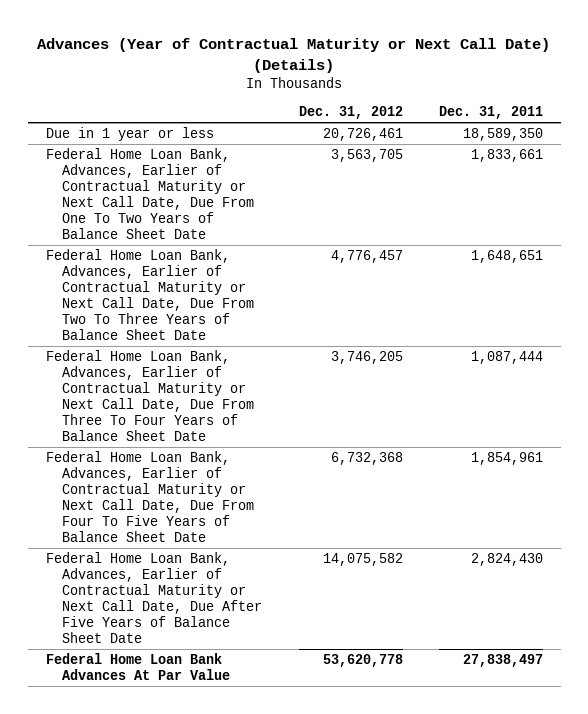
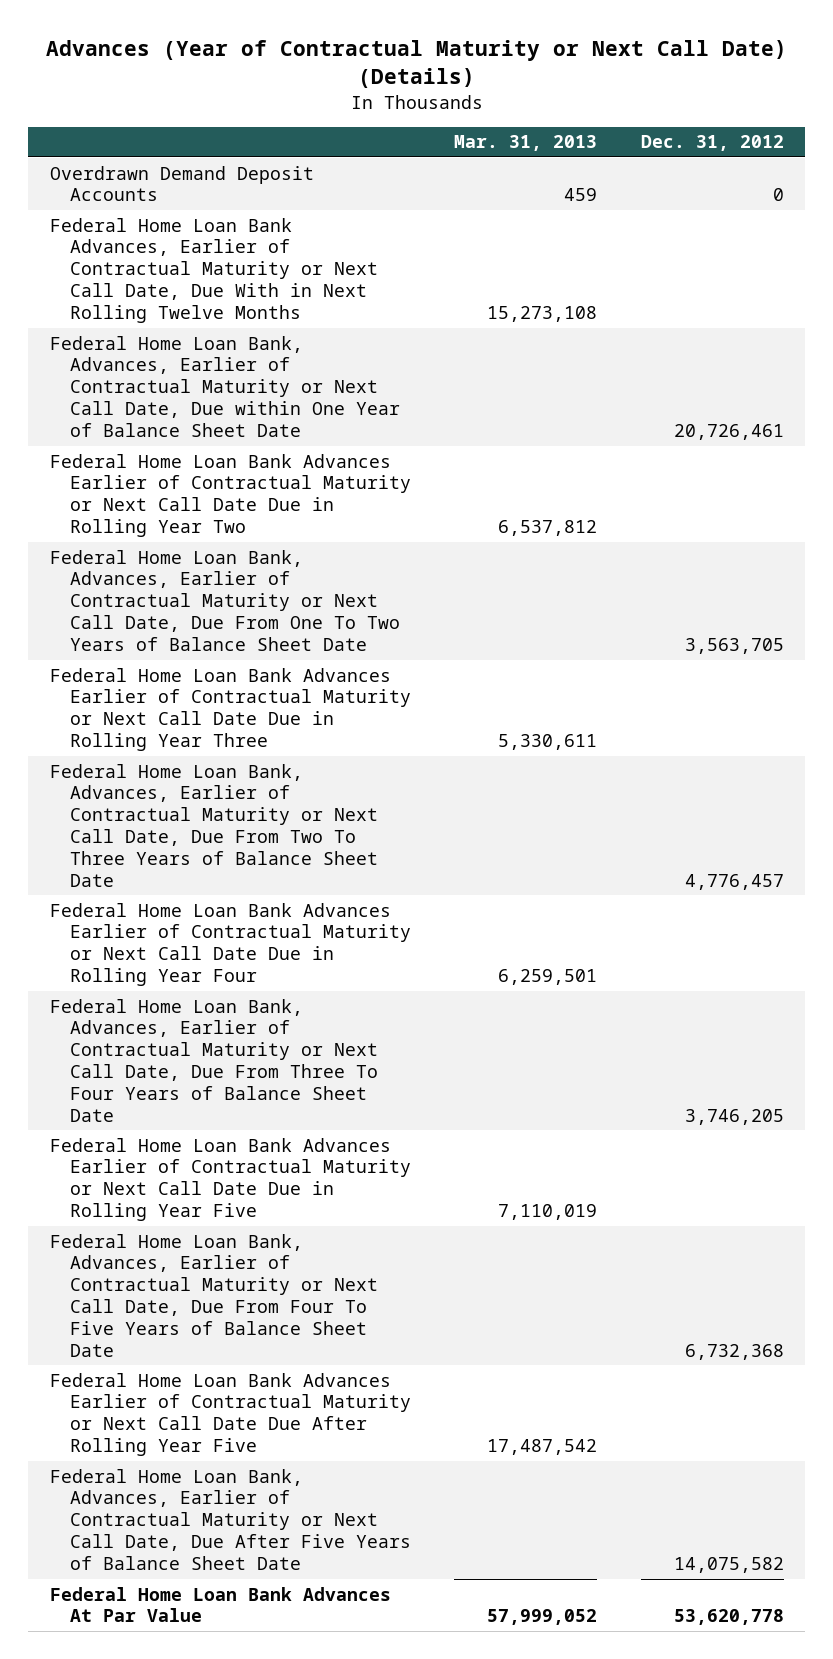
- | Dec. 31, 2012 | Dec. 31, 2011
+ | Mar. 31, 2013 | Dec. 31, 2012
- Due in 1 year or less | 20,726,461 | 18,589,350
+ Overdrawn Demand Deposit Accounts | 459 | 0
+ Federal Home Loan Bank Advances, Earlier of Contractual Maturity or Next Call Date, Due With in Next Rolling Twelve Months | 15,273,108 |
+ Federal Home Loan Bank, Advances, Earlier of Contractual Maturity or Next Call Date, Due within One Year of Balance Sheet Date | | 20,726,461
+ Federal Home Loan Bank Advances Earlier of Contractual Maturity or Next Call Date Due in Rolling Year Two | 6,537,812 |
+ Federal Home Loan Bank Advances Earlier of Contractual Maturity or Next Call Date Due in Rolling Year Three | 5,330,611 |
+ Federal Home Loan Bank Advances Earlier of Contractual Maturity or Next Call Date Due in Rolling Year Four | 6,259,501 |
+ Federal Home Loan Bank Advances Earlier of Contractual Maturity or Next Call Date Due in Rolling Year Five | 7,110,019 |
+ Federal Home Loan Bank Advances Earlier of Contractual Maturity or Next Call Date Due After Rolling Year Five | 17,487,542 |

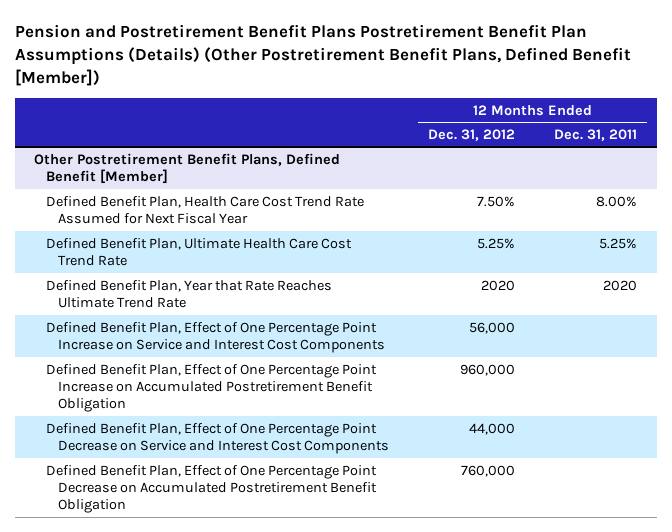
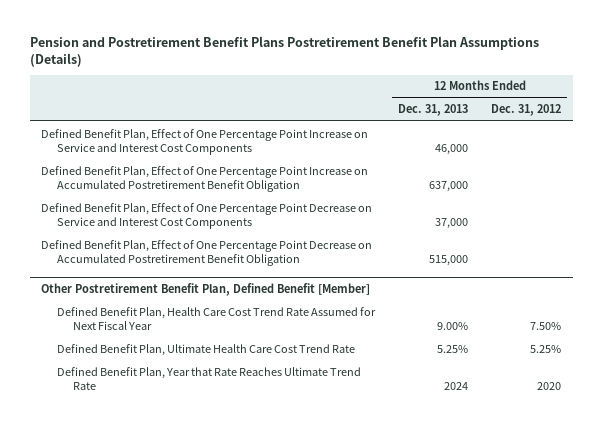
- Pension and Postretirement Benefit Plans Postretirement Benefit Plan Assumptions (Details) (Other Postretirement Benefit Plans, Defined Benefit [Member])
+ Pension and Postretirement Benefit Plans Postretirement Benefit Plan Assumptions (Details)
- | 12 Months Ended Dec. 31, 2012 | 12 Months Ended Dec. 31, 2011
+ | 12 Months Ended Dec. 31, 2013 | 12 Months Ended Dec. 31, 2012
- Other Postretirement Benefit Plans, Defined Benefit [Member]
+ Defined Benefit Plan, Effect of One Percentage Point Increase on Service and Interest Cost Components | 46,000 |
+ Defined Benefit Plan, Effect of One Percentage Point Increase on Accumulated Postretirement Benefit Obligation | 637,000 |
+ Defined Benefit Plan, Effect of One Percentage Point Decrease on Service and Interest Cost Components | 37,000 |
+ Defined Benefit Plan, Effect of One Percentage Point Decrease on Accumulated Postretirement Benefit Obligation | 515,000 |
+ Other Postretirement Benefit Plan, Defined Benefit [Member]
- Defined Benefit Plan, Effect of One Percentage Point Increase on Service and Interest Cost Components | 56,000 |
- Defined Benefit Plan, Effect of One Percentage Point Increase on Accumulated Postretirement Benefit Obligation | 960,000 |
- Defined Benefit Plan, Effect of One Percentage Point Decrease on Service and Interest Cost Components | 44,000 |
- Defined Benefit Plan, Effect of One Percentage Point Decrease on Accumulated Postretirement Benefit Obligation | 760,000 |

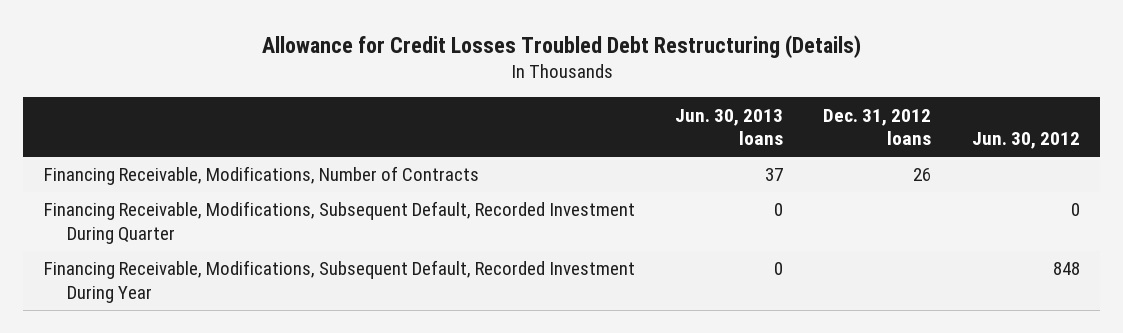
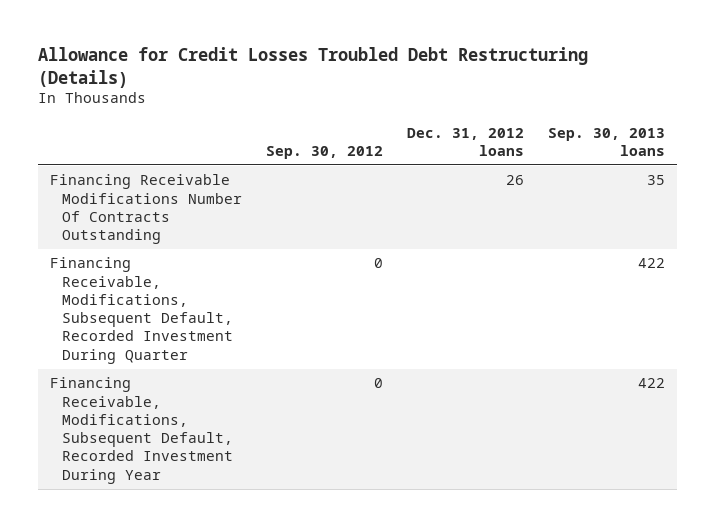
- | Jun. 30, 2013 loans | Dec. 31, 2012 loans | Jun. 30, 2012
+ | Sep. 30, 2012 | Dec. 31, 2012 loans | Sep. 30, 2013 loans
- Financing Receivable, Modifications, Number of Contracts | 37 | 26 |
+ Financing Receivable Modifications Number Of Contracts Outstanding | | 26 | 35

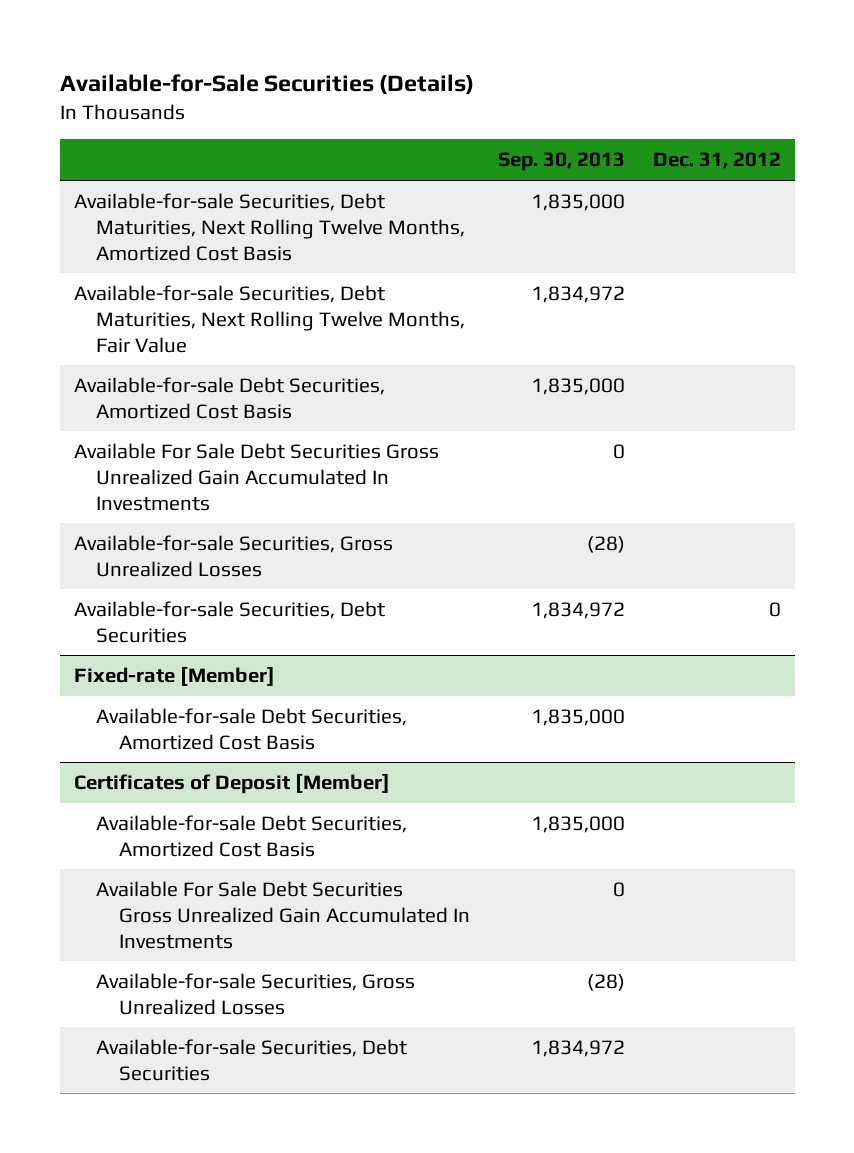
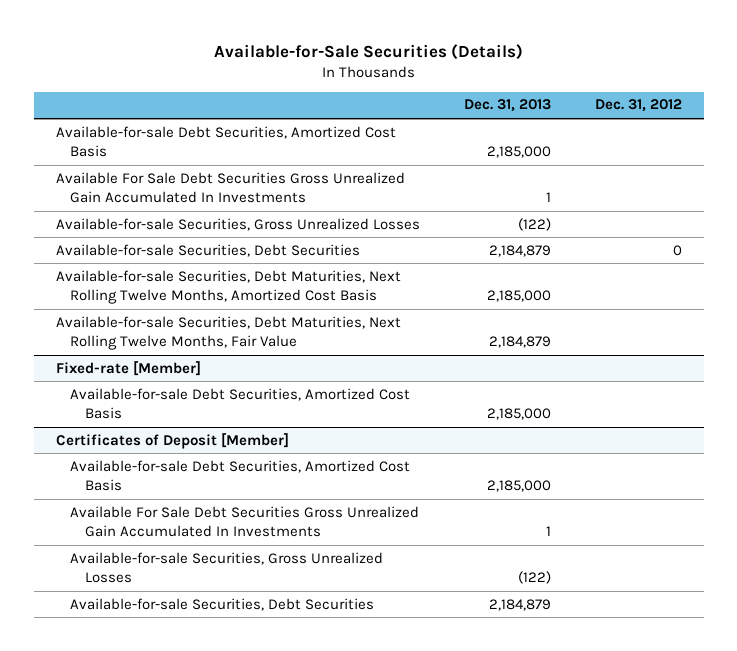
- | Sep. 30, 2013 | Dec. 31, 2012
+ | Dec. 31, 2013 | Dec. 31, 2012
moved down: Available-for-sale Securities, Debt Maturities, Next Rolling Twelve Months, Amortized Cost Basis | 2,185,000 |
moved down: Available-for-sale Securities, Debt Maturities, Next Rolling Twelve Months, Fair Value | 2,184,879 |

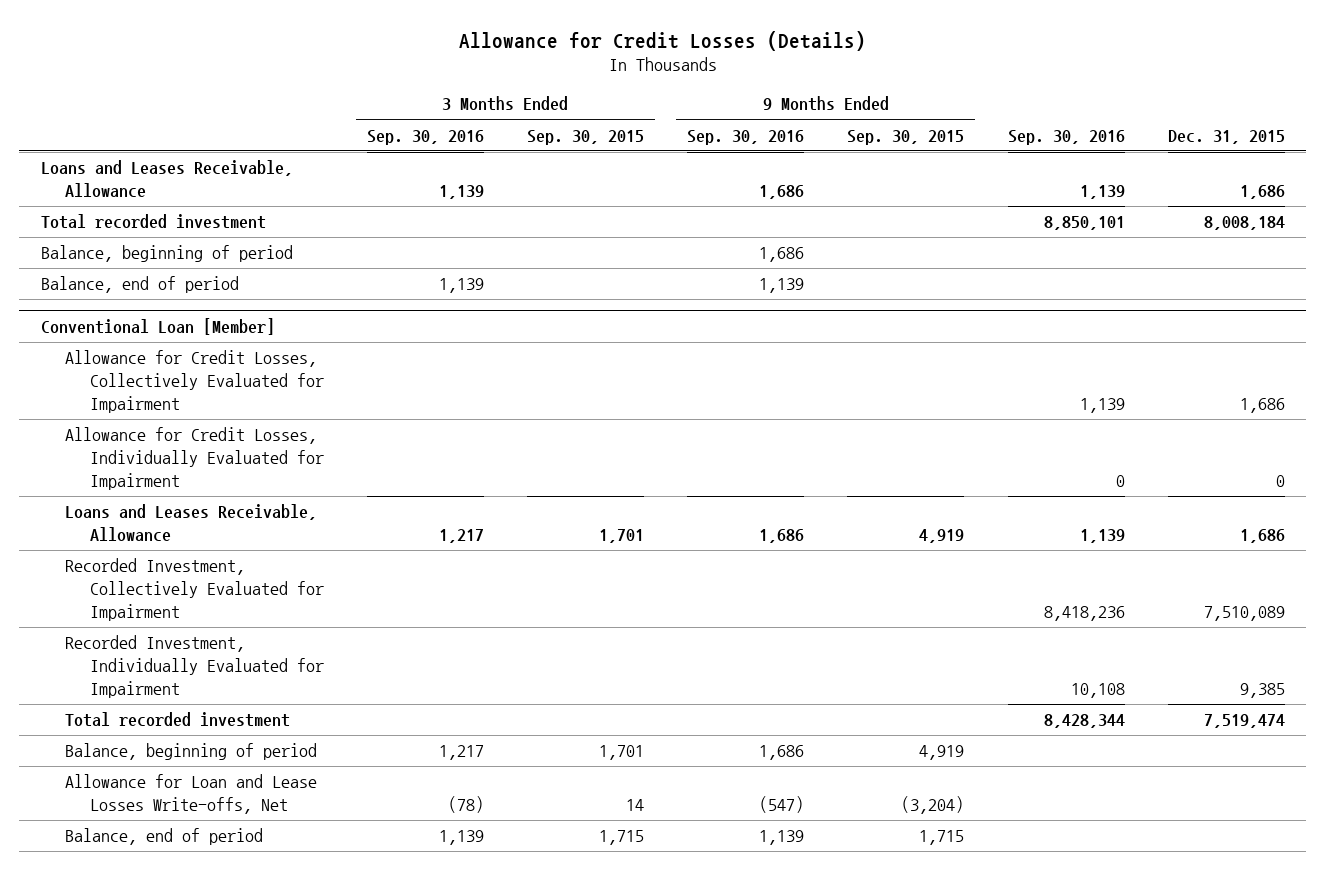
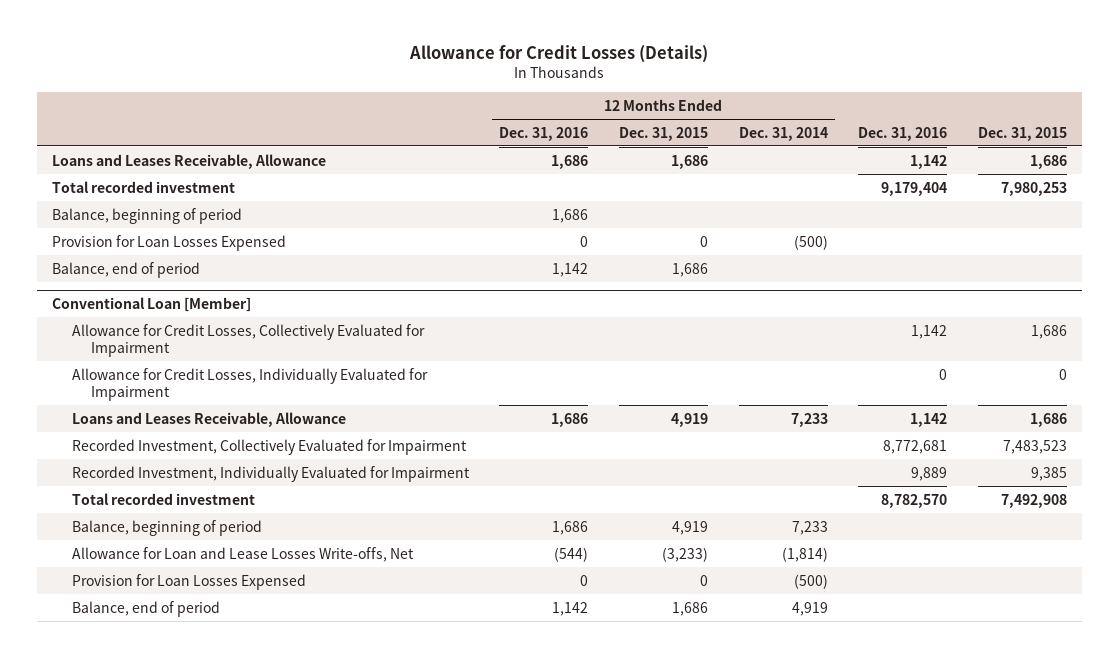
- | 3 Months Ended Sep. 30, 2016 | 3 Months Ended Sep. 30, 2015 | 9 Months Ended Sep. 30, 2016 | 9 Months Ended Sep. 30, 2015 | Sep. 30, 2016 | Dec. 31, 2015
+ | 12 Months Ended Dec. 31, 2016 | 12 Months Ended Dec. 31, 2015 | 12 Months Ended Dec. 31, 2014 | Dec. 31, 2016 | Dec. 31, 2015
- Total recorded investment | | | | | 8,850,101 | 8,008,184
+ Total recorded investment | | | | 9,179,404 | 7,980,253
+ Provision for Loan Losses Expensed | 0 | 0 | (500) | |
@ Conventional Loan [Member]
- Recorded Investment, Collectively Evaluated for Impairment | | | | | 8,418,236 | 7,510,089
+ Recorded Investment, Collectively Evaluated for Impairment | | | | 8,772,681 | 7,483,523
- Total recorded investment | | | | | 8,428,344 | 7,519,474
+ Total recorded investment | | | | 8,782,570 | 7,492,908
+ Provision for Loan Losses Expensed | 0 | 0 | (500) | |

